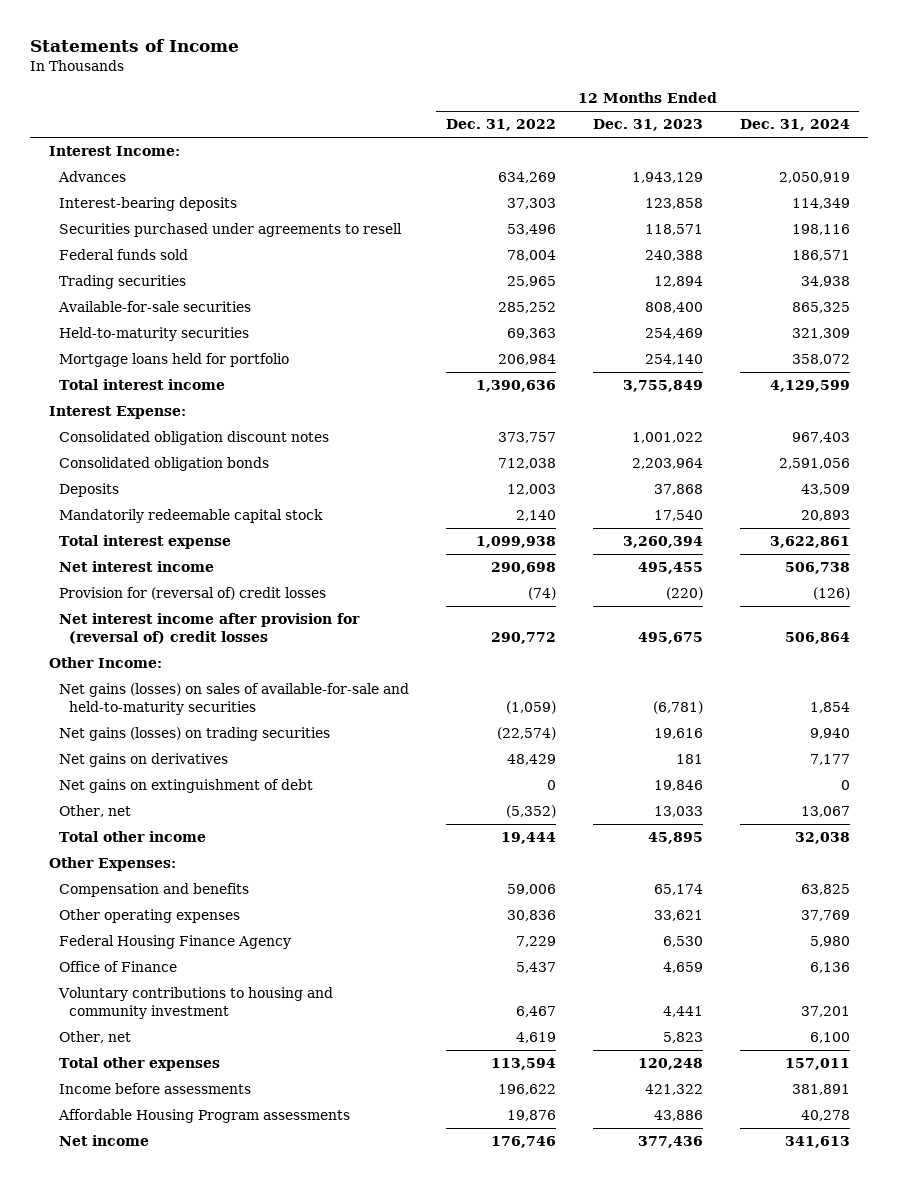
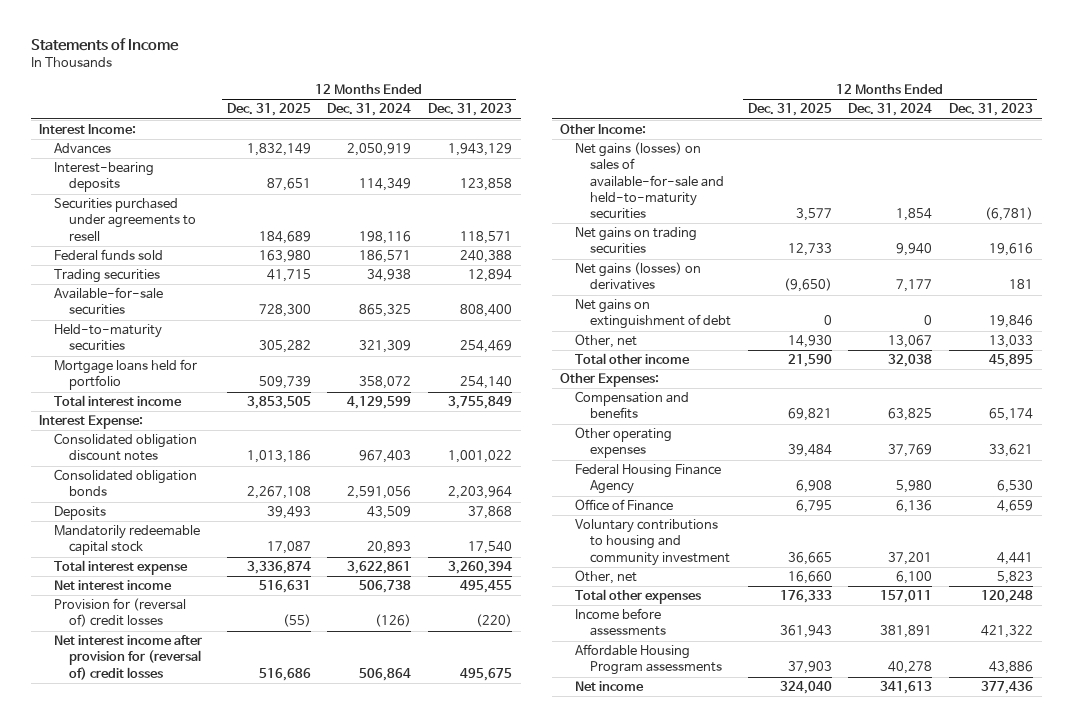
- | 12 Months Ended Dec. 31, 2022 | 12 Months Ended Dec. 31, 2023 | 12 Months Ended Dec. 31, 2024
+ | 12 Months Ended Dec. 31, 2025 | 12 Months Ended Dec. 31, 2024 | 12 Months Ended Dec. 31, 2023
- Net gains (losses) on trading securities | (22,574) | 19,616 | 9,940
- Net gains on derivatives | 48,429 | 181 | 7,177
+ Net gains on trading securities | 12,733 | 9,940 | 19,616
+ Net gains (losses) on derivatives | (9,650) | 7,177 | 181

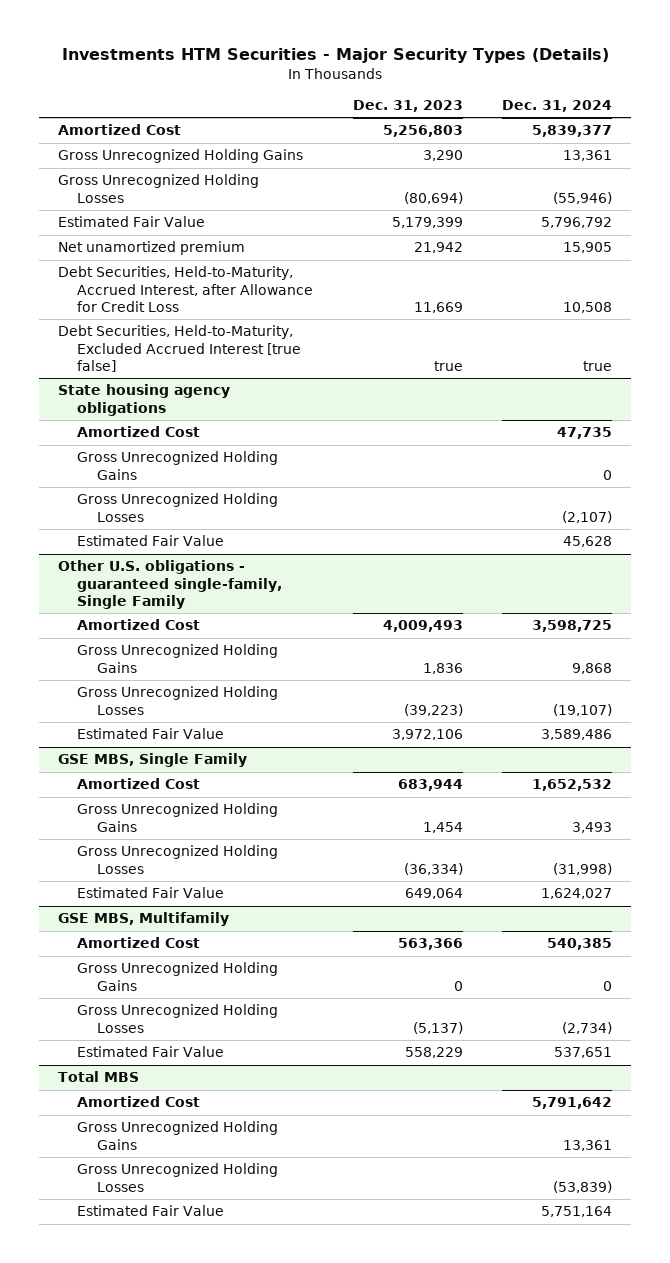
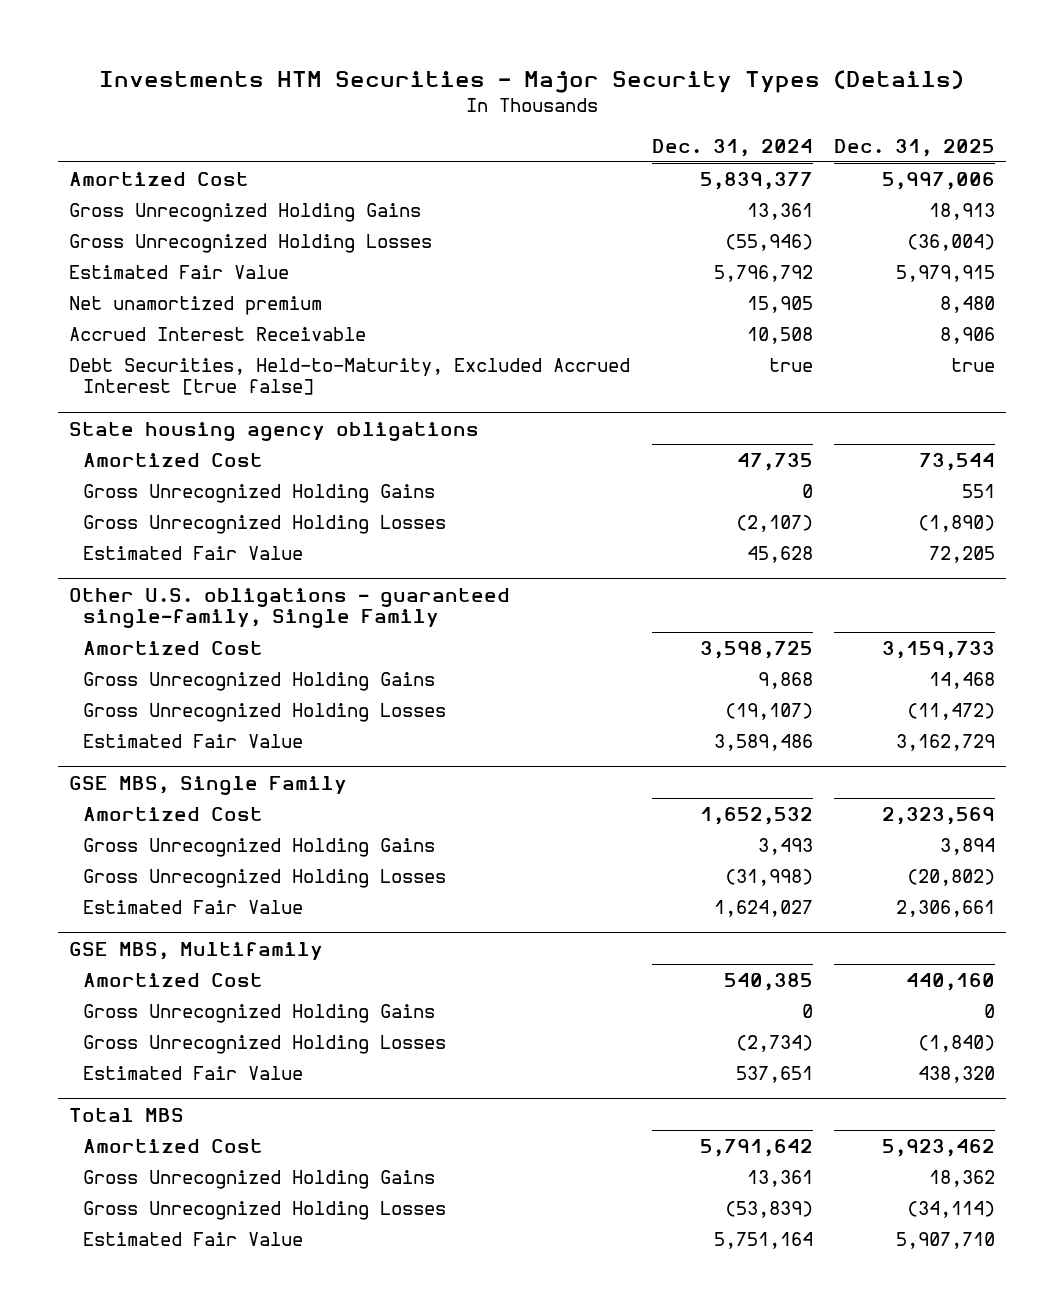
- | Dec. 31, 2023 | Dec. 31, 2024
+ | Dec. 31, 2024 | Dec. 31, 2025
- Debt Securities, Held-to-Maturity, Accrued Interest, after Allowance for Credit Loss | 11,669 | 10,508
+ Accrued Interest Receivable | 10,508 | 8,906

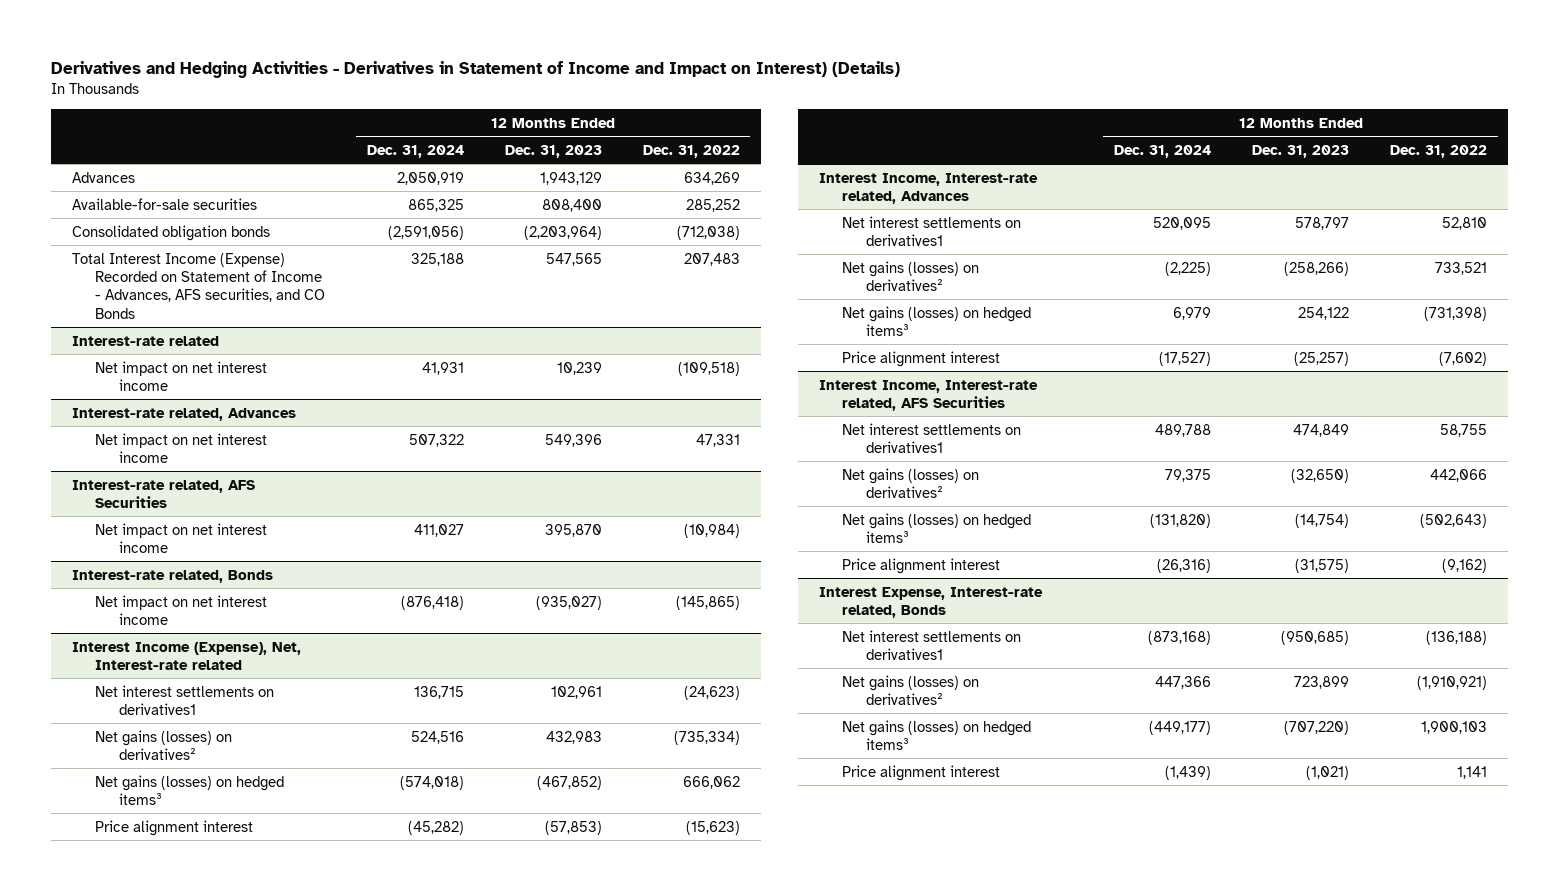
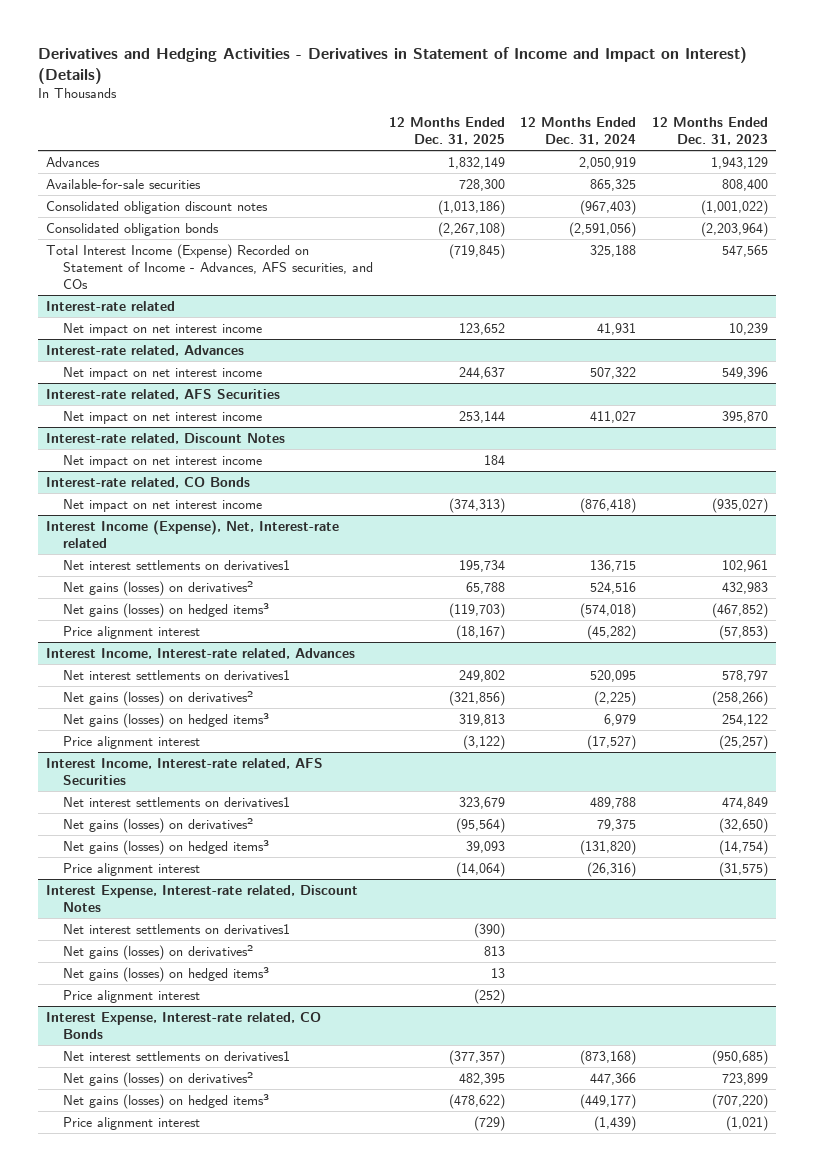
- | 12 Months Ended Dec. 31, 2024 | 12 Months Ended Dec. 31, 2023 | 12 Months Ended Dec. 31, 2022
+ | 12 Months Ended Dec. 31, 2025 | 12 Months Ended Dec. 31, 2024 | 12 Months Ended Dec. 31, 2023
+ Consolidated obligation discount notes | (1,013,186) | (967,403) | (1,001,022)
- Total Interest Income (Expense) Recorded on Statement of Income - Advances, AFS securities, and CO Bonds | 325,188 | 547,565 | 207,483
+ Total Interest Income (Expense) Recorded on Statement of Income - Advances, AFS securities, and COs | (719,845) | 325,188 | 547,565
- Interest-rate related, Bonds
+ Interest-rate related, Discount Notes
+ Net impact on net interest income | 184 | |
+ Interest-rate related, CO Bonds
- Interest Expense, Interest-rate related, Bonds
+ Interest Expense, Interest-rate related, Discount Notes
+ Net interest settlements on derivatives1 | (390) | |
+ Net gains (losses) on derivatives² | 813 | |
+ Net gains (losses) on hedged items³ | 13 | |
+ Price alignment interest | (252) | |
+ Interest Expense, Interest-rate related, CO Bonds

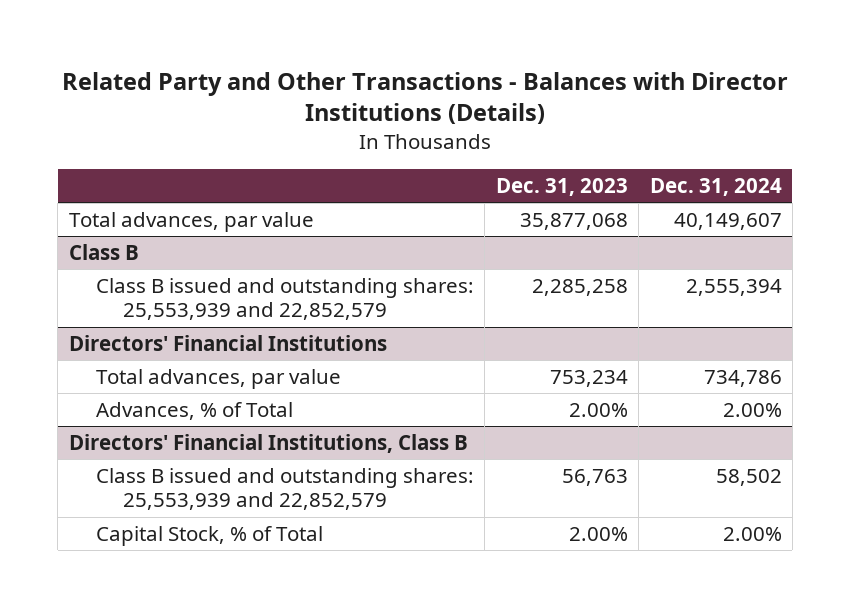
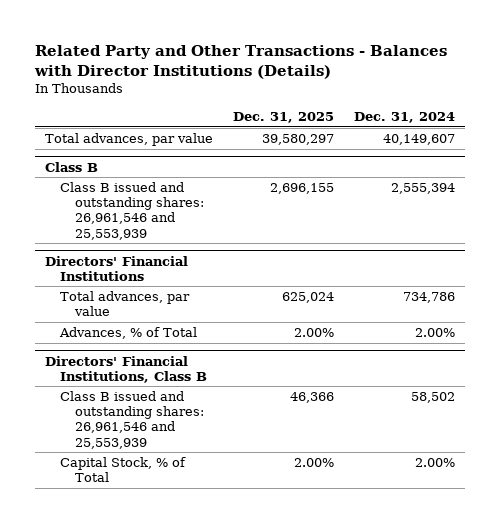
- | Dec. 31, 2023 | Dec. 31, 2024
+ | Dec. 31, 2025 | Dec. 31, 2024
@ Class B
- Class B issued and outstanding shares: 25,553,939 and 22,852,579 | 2,285,258 | 2,555,394
+ Class B issued and outstanding shares: 26,961,546 and 25,553,939 | 2,696,155 | 2,555,394
@ Directors' Financial Institutions, Class B
- Class B issued and outstanding shares: 25,553,939 and 22,852,579 | 56,763 | 58,502
+ Class B issued and outstanding shares: 26,961,546 and 25,553,939 | 46,366 | 58,502

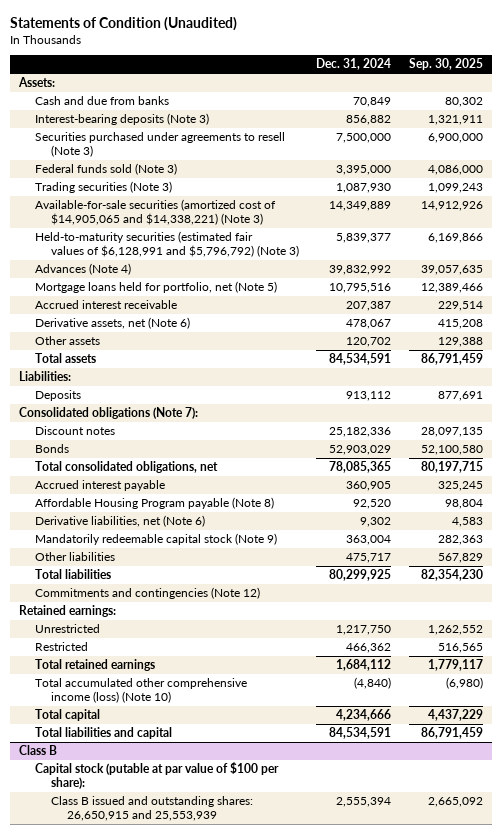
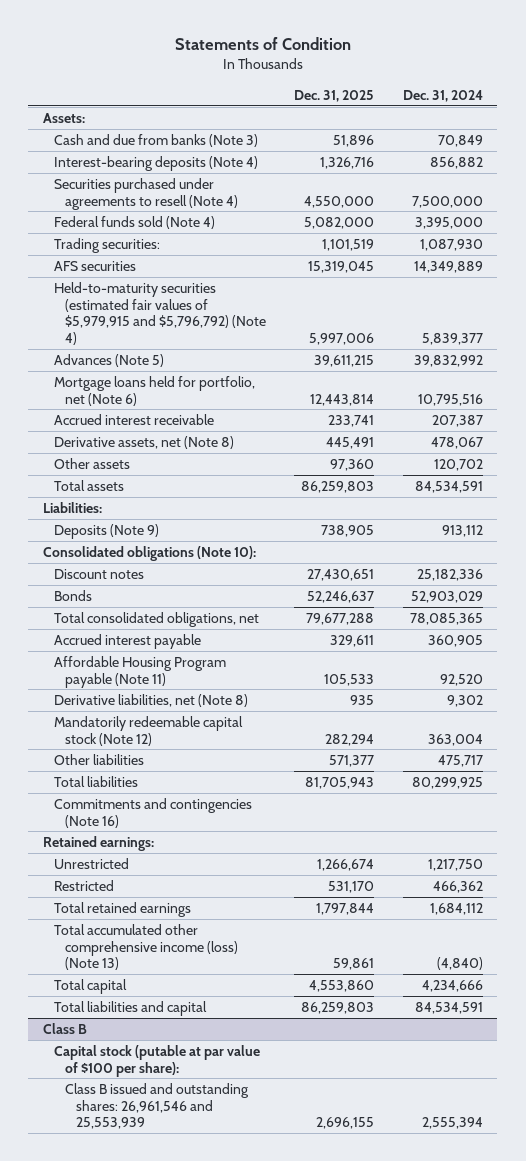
- Statements of Condition (Unaudited)
+ Statements of Condition
- | Dec. 31, 2024 | Sep. 30, 2025
+ | Dec. 31, 2025 | Dec. 31, 2024
- Cash and due from banks | 70,849 | 80,302
- Interest-bearing deposits (Note 3) | 856,882 | 1,321,911
- Securities purchased under agreements to resell (Note 3) | 7,500,000 | 6,900,000
- Federal funds sold (Note 3) | 3,395,000 | 4,086,000
- Trading securities (Note 3) | 1,087,930 | 1,099,243
- Available-for-sale securities (amortized cost of $14,905,065 and $14,338,221) (Note 3) | 14,349,889 | 14,912,926
- Held-to-maturity securities (estimated fair values of $6,128,991 and $5,796,792) (Note 3) | 5,839,377 | 6,169,866
- Advances (Note 4) | 39,832,992 | 39,057,635
- Mortgage loans held for portfolio, net (Note 5) | 10,795,516 | 12,389,466
+ Cash and due from banks (Note 3) | 51,896 | 70,849
+ Interest-bearing deposits (Note 4) | 1,326,716 | 856,882
+ Securities purchased under agreements to resell (Note 4) | 4,550,000 | 7,500,000
+ Federal funds sold (Note 4) | 5,082,000 | 3,395,000
+ Trading securities: | 1,101,519 | 1,087,930
+ AFS securities | 15,319,045 | 14,349,889
+ Held-to-maturity securities (estimated fair values of $5,979,915 and $5,796,792) (Note 4) | 5,997,006 | 5,839,377
+ Advances (Note 5) | 39,611,215 | 39,832,992
+ Mortgage loans held for portfolio, net (Note 6) | 12,443,814 | 10,795,516
- Derivative assets, net (Note 6) | 478,067 | 415,208
+ Derivative assets, net (Note 8) | 445,491 | 478,067
- Deposits | 913,112 | 877,691
- Consolidated obligations (Note 7):
+ Deposits (Note 9) | 738,905 | 913,112
+ Consolidated obligations (Note 10):
- Affordable Housing Program payable (Note 8) | 92,520 | 98,804
- Derivative liabilities, net (Note 6) | 9,302 | 4,583
- Mandatorily redeemable capital stock (Note 9) | 363,004 | 282,363
+ Affordable Housing Program payable (Note 11) | 105,533 | 92,520
+ Derivative liabilities, net (Note 8) | 935 | 9,302
+ Mandatorily redeemable capital stock (Note 12) | 282,294 | 363,004
- Commitments and contingencies (Note 12)
+ Commitments and contingencies (Note 16)
- Total accumulated other comprehensive income (loss) (Note 10) | (4,840) | (6,980)
+ Total accumulated other comprehensive income (loss) (Note 13) | 59,861 | (4,840)
@ Class B
- Class B issued and outstanding shares: 26,650,915 and 25,553,939 | 2,555,394 | 2,665,092
+ Class B issued and outstanding shares: 26,961,546 and 25,553,939 | 2,696,155 | 2,555,394

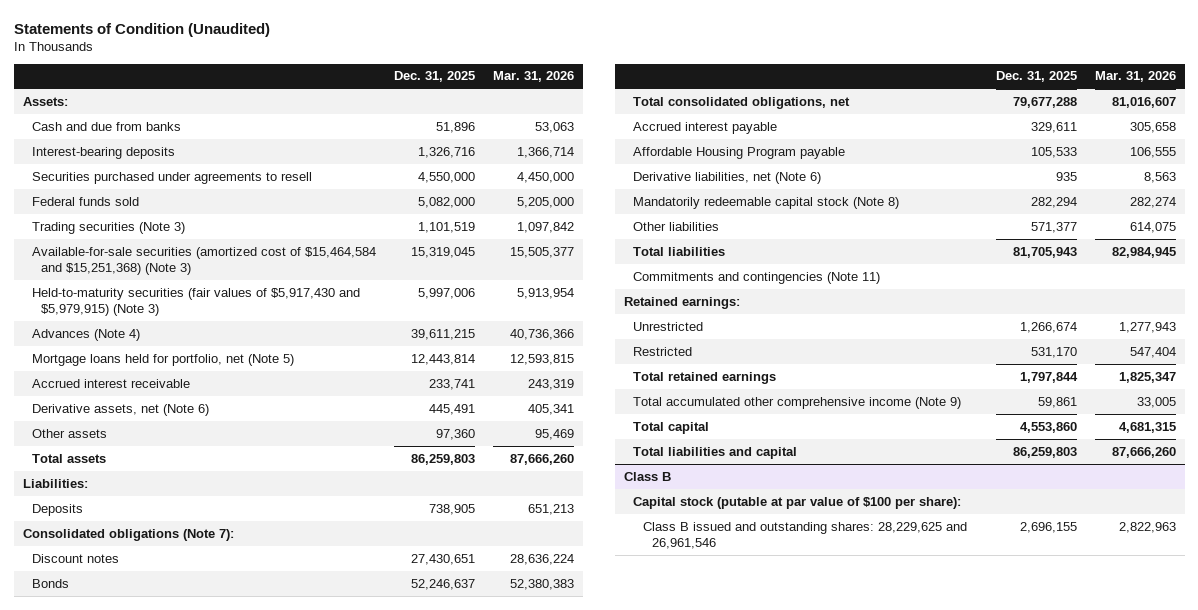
- Statements of Condition
+ Statements of Condition (Unaudited)
- | Dec. 31, 2025 | Dec. 31, 2024
+ | Dec. 31, 2025 | Mar. 31, 2026
- Cash and due from banks (Note 3) | 51,896 | 70,849
- Interest-bearing deposits (Note 4) | 1,326,716 | 856,882
- Securities purchased under agreements to resell (Note 4) | 4,550,000 | 7,500,000
- Federal funds sold (Note 4) | 5,082,000 | 3,395,000
- Trading securities: | 1,101,519 | 1,087,930
- AFS securities | 15,319,045 | 14,349,889
- Held-to-maturity securities (estimated fair values of $5,979,915 and $5,796,792) (Note 4) | 5,997,006 | 5,839,377
- Advances (Note 5) | 39,611,215 | 39,832,992
- Mortgage loans held for portfolio, net (Note 6) | 12,443,814 | 10,795,516
+ Cash and due from banks | 51,896 | 53,063
+ Interest-bearing deposits | 1,326,716 | 1,366,714
+ Securities purchased under agreements to resell | 4,550,000 | 4,450,000
+ Federal funds sold | 5,082,000 | 5,205,000
+ Trading securities (Note 3) | 1,101,519 | 1,097,842
+ Available-for-sale securities (amortized cost of $15,464,584 and $15,251,368) (Note 3) | 15,319,045 | 15,505,377
+ Held-to-maturity securities (fair values of $5,917,430 and $5,979,915) (Note 3) | 5,997,006 | 5,913,954
+ Advances (Note 4) | 39,611,215 | 40,736,366
+ Mortgage loans held for portfolio, net (Note 5) | 12,443,814 | 12,593,815
- Derivative assets, net (Note 8) | 445,491 | 478,067
+ Derivative assets, net (Note 6) | 445,491 | 405,341
- Deposits (Note 9) | 738,905 | 913,112
- Consolidated obligations (Note 10):
+ Deposits | 738,905 | 651,213
+ Consolidated obligations (Note 7):
- Affordable Housing Program payable (Note 11) | 105,533 | 92,520
- Derivative liabilities, net (Note 8) | 935 | 9,302
- Mandatorily redeemable capital stock (Note 12) | 282,294 | 363,004
+ Affordable Housing Program payable | 105,533 | 106,555
+ Derivative liabilities, net (Note 6) | 935 | 8,563
+ Mandatorily redeemable capital stock (Note 8) | 282,294 | 282,274
- Commitments and contingencies (Note 16)
+ Commitments and contingencies (Note 11)
- Total accumulated other comprehensive income (loss) (Note 13) | 59,861 | (4,840)
+ Total accumulated other comprehensive income (Note 9) | 59,861 | 33,005
@ Class B
- Class B issued and outstanding shares: 26,961,546 and 25,553,939 | 2,696,155 | 2,555,394
+ Class B issued and outstanding shares: 28,229,625 and 26,961,546 | 2,696,155 | 2,822,963

